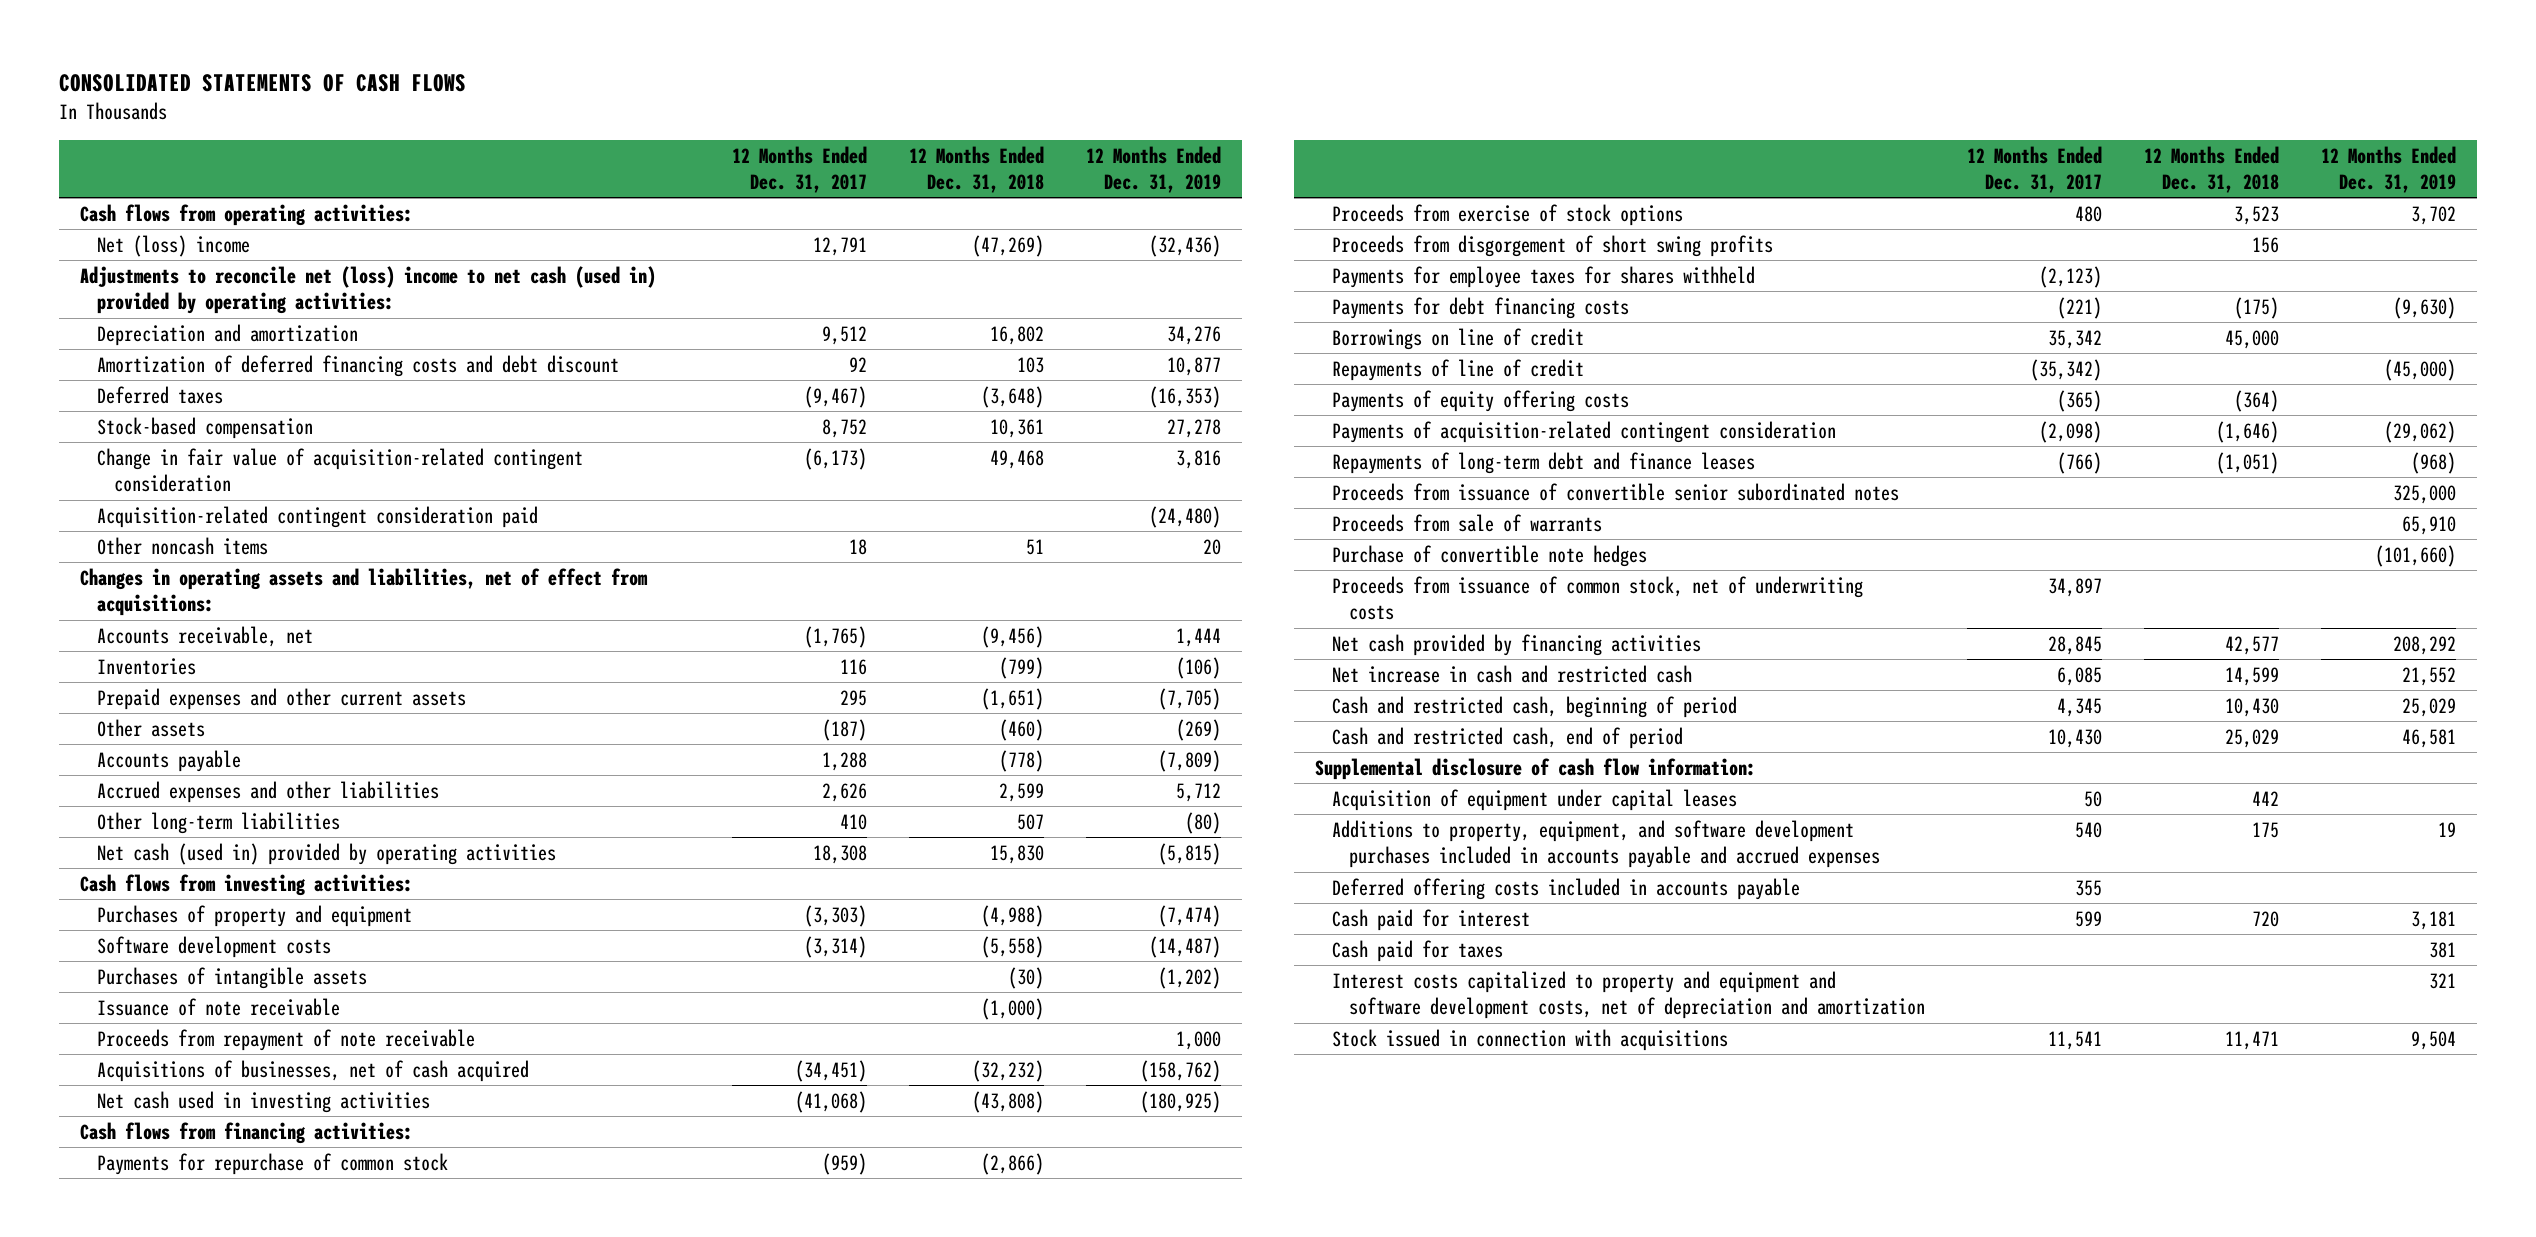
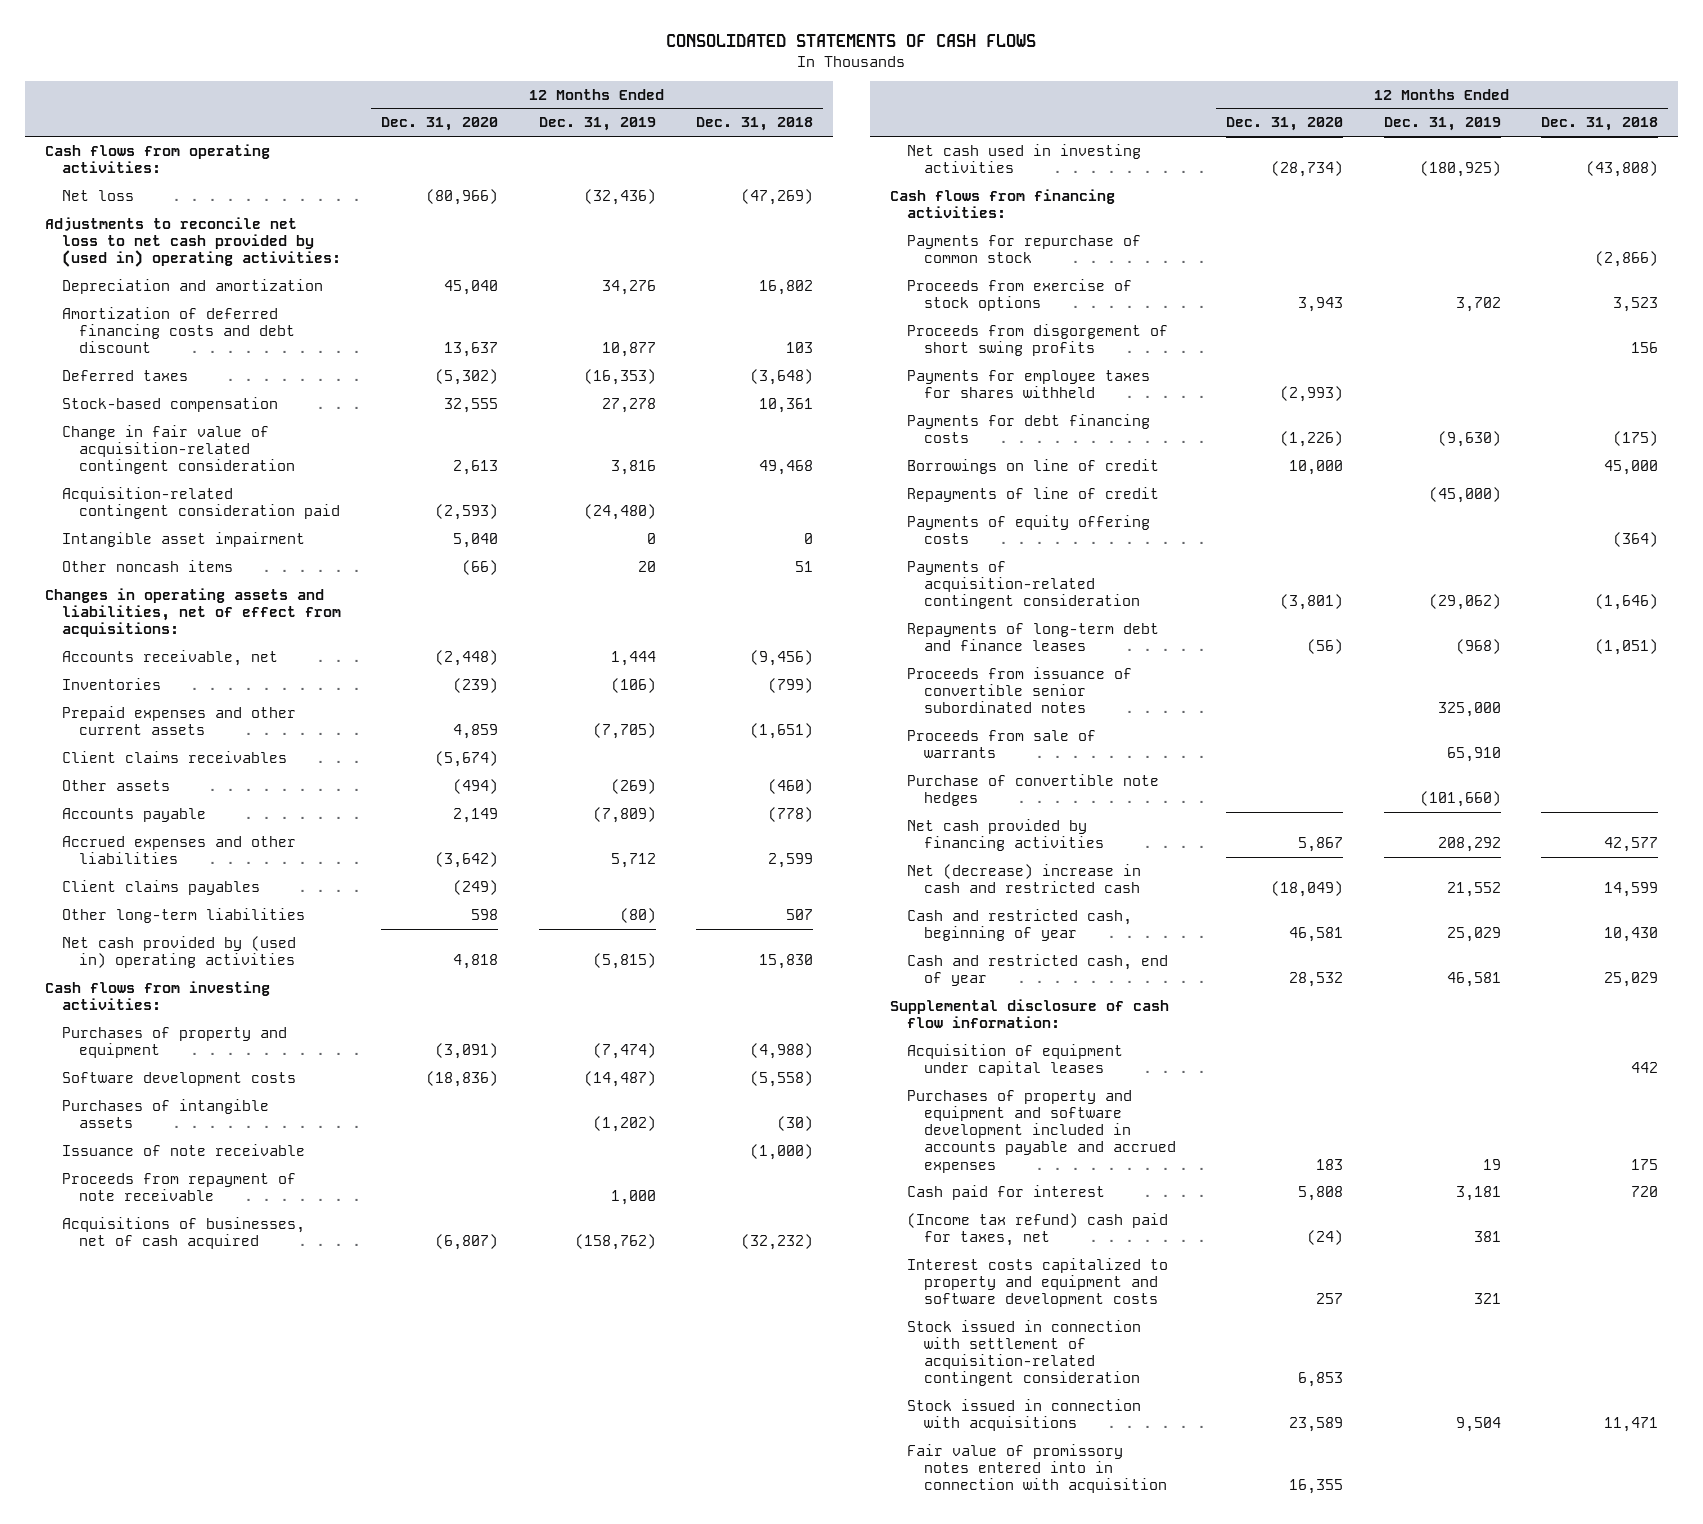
- | 12 Months Ended Dec. 31, 2017 | 12 Months Ended Dec. 31, 2018 | 12 Months Ended Dec. 31, 2019
+ | 12 Months Ended Dec. 31, 2020 | 12 Months Ended Dec. 31, 2019 | 12 Months Ended Dec. 31, 2018
- Net (loss) income | 12,791 | (47,269) | (32,436)
- Adjustments to reconcile net (loss) income to net cash (used in) provided by operating activities:
+ Net loss | (80,966) | (32,436) | (47,269)
+ Adjustments to reconcile net loss to net cash provided by (used in) operating activities:
+ Intangible asset impairment | 5,040 | 0 | 0
+ Client claims receivables | (5,674) | |
+ Client claims payables | (249) | |
- Net cash (used in) provided by operating activities | 18,308 | 15,830 | (5,815)
+ Net cash provided by (used in) operating activities | 4,818 | (5,815) | 15,830
- Proceeds from issuance of common stock, net of underwriting costs | 34,897 | |
- Net increase in cash and restricted cash | 6,085 | 14,599 | 21,552
- Cash and restricted cash, beginning of period | 4,345 | 10,430 | 25,029
- Cash and restricted cash, end of period | 10,430 | 25,029 | 46,581
+ Net (decrease) increase in cash and restricted cash | (18,049) | 21,552 | 14,599
+ Cash and restricted cash, beginning of year | 46,581 | 25,029 | 10,430
+ Cash and restricted cash, end of year | 28,532 | 46,581 | 25,029
- Additions to property, equipment, and software development purchases included in accounts payable and accrued expenses | 540 | 175 | 19
- Deferred offering costs included in accounts payable | 355 | |
+ Purchases of property and equipment and software development included in accounts payable and accrued expenses | 183 | 19 | 175
- Cash paid for taxes | | | 381
- Interest costs capitalized to property and equipment and software development costs, net of depreciation and amortization | | | 321
+ (Income tax refund) cash paid for taxes, net | (24) | 381 |
+ Interest costs capitalized to property and equipment and software development costs | 257 | 321 |
+ Stock issued in connection with settlement of acquisition-related contingent consideration | 6,853 | |
+ Fair value of promissory notes entered into in connection with acquisition | 16,355 | |

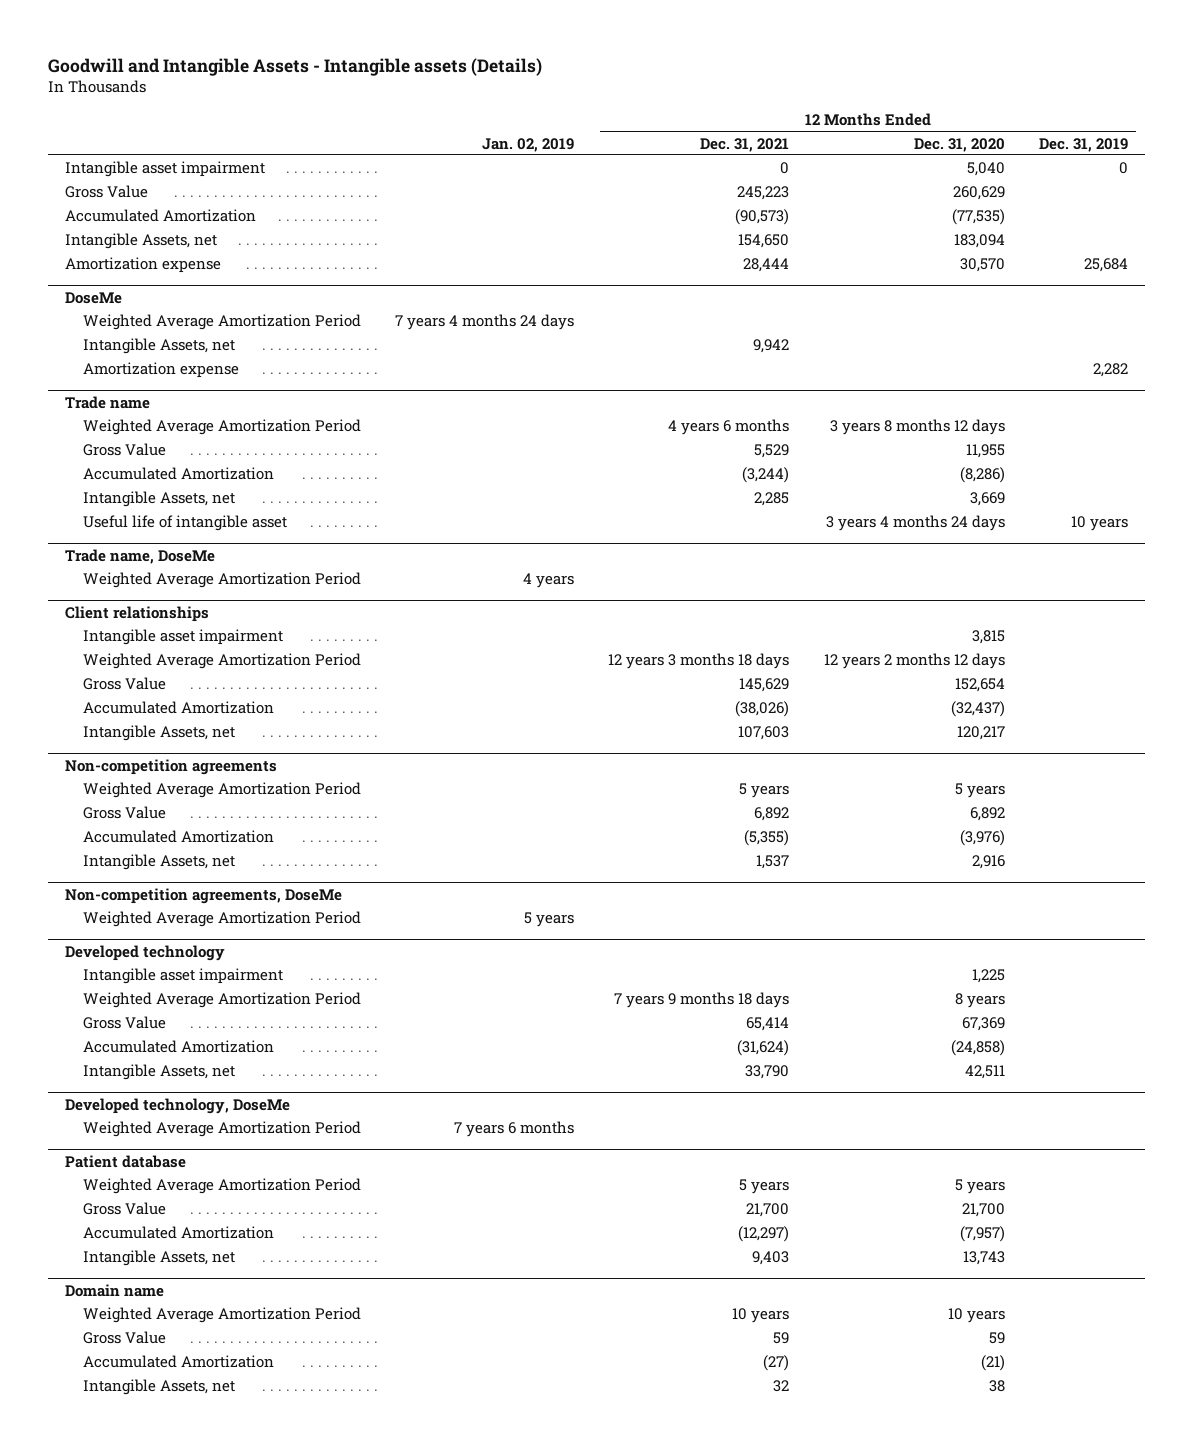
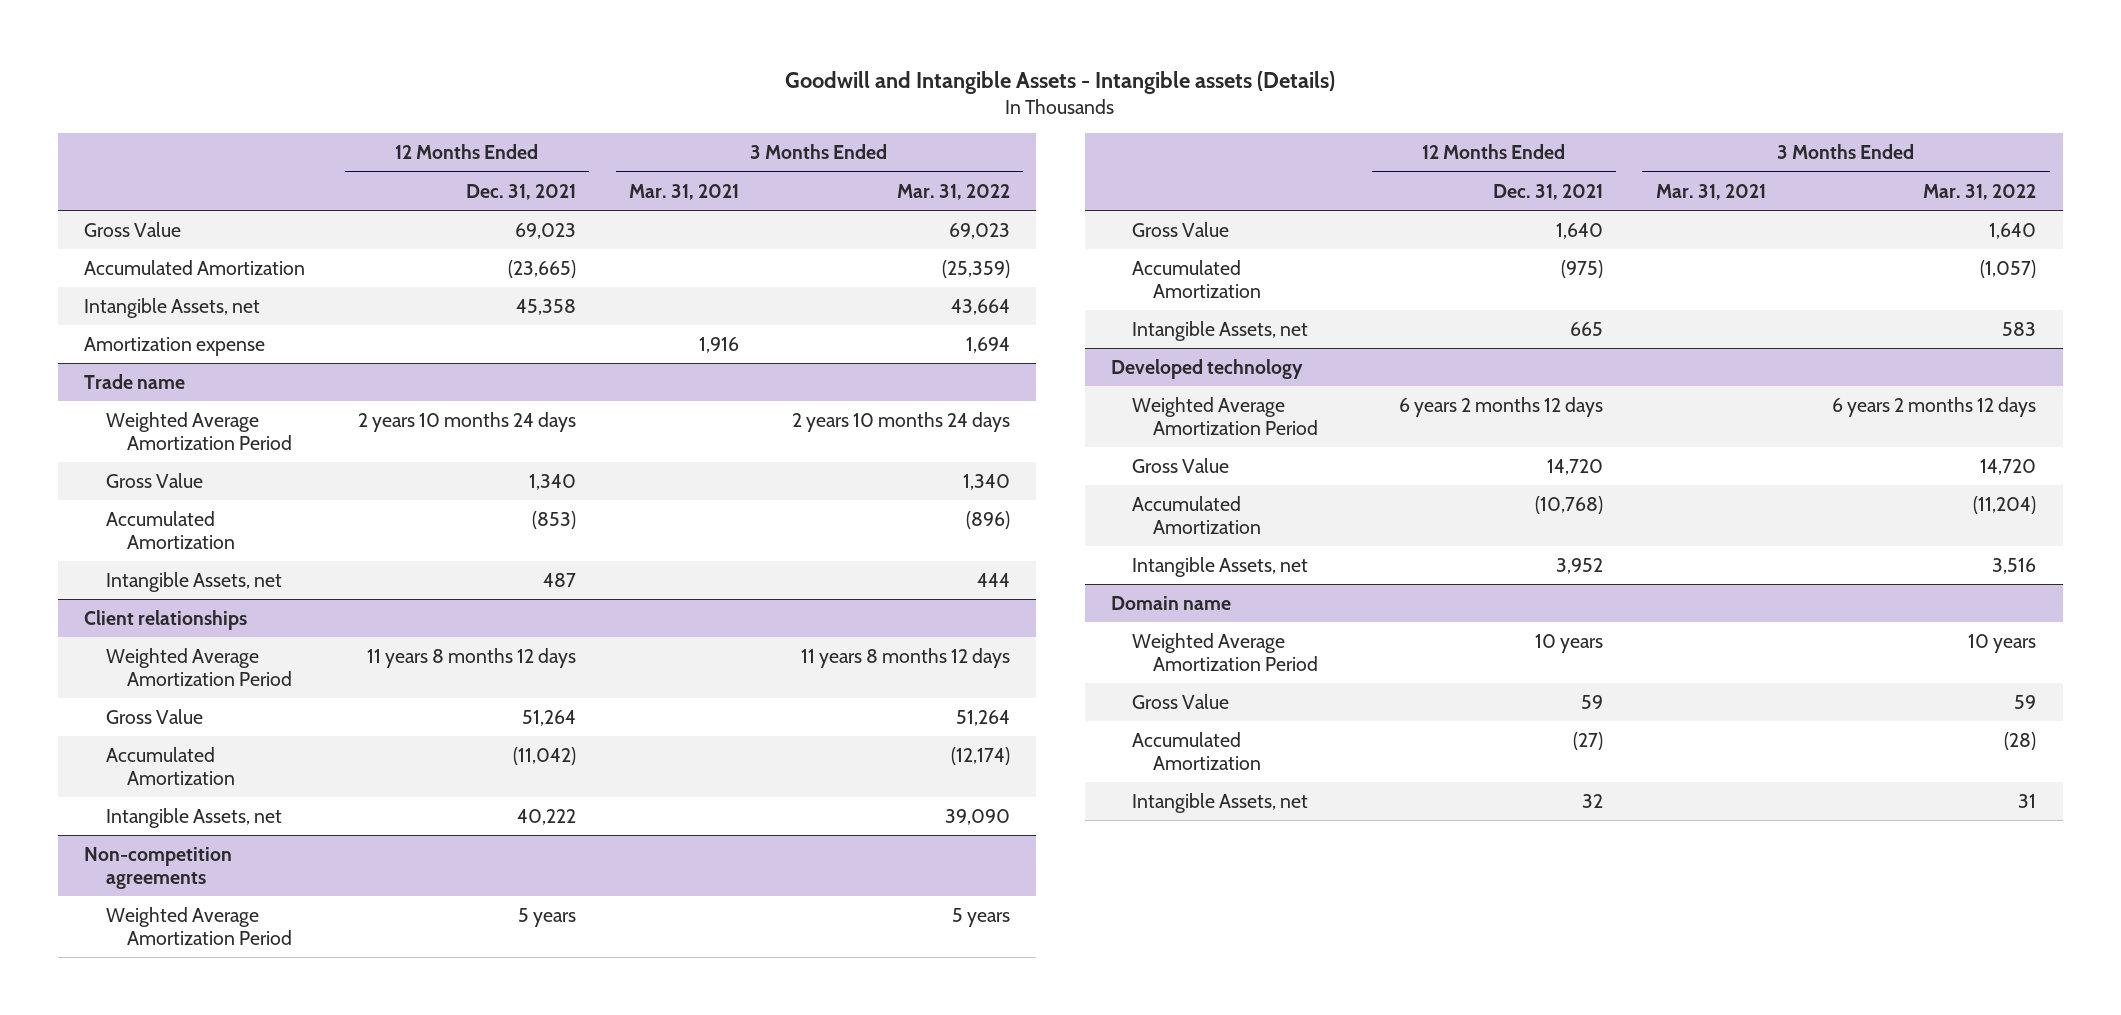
- | Jan. 02, 2019 | 12 Months Ended Dec. 31, 2021 | 12 Months Ended Dec. 31, 2020 | 12 Months Ended Dec. 31, 2019
+ | 12 Months Ended Dec. 31, 2021 | 3 Months Ended Mar. 31, 2021 | 3 Months Ended Mar. 31, 2022
- Intangible asset impairment | | 0 | 5,040 | 0
- Gross Value | | 245,223 | 260,629 |
- Accumulated Amortization | | (90,573) | (77,535) |
- Intangible Assets, net | | 154,650 | 183,094 |
- Amortization expense | | 28,444 | 30,570 | 25,684
- DoseMe
- Weighted Average Amortization Period | 7 years 4 months 24 days | | |
- Intangible Assets, net | | 9,942 | |
+ Gross Value | 69,023 | | 69,023
+ Accumulated Amortization | (23,665) | | (25,359)
+ Intangible Assets, net | 45,358 | | 43,664
@ Trade name
- Weighted Average Amortization Period | | 4 years 6 months | 3 years 8 months 12 days |
- Gross Value | | 5,529 | 11,955 |
- Accumulated Amortization | | (3,244) | (8,286) |
- Intangible Assets, net | | 2,285 | 3,669 |
- Useful life of intangible asset | | | 3 years 4 months 24 days | 10 years
- Trade name, DoseMe
- Weighted Average Amortization Period | 4 years | | |
@ Trade name
+ Weighted Average Amortization Period | 2 years 10 months 24 days | | 2 years 10 months 24 days
+ Gross Value | 1,340 | | 1,340
+ Accumulated Amortization | (853) | | (896)
+ Intangible Assets, net | 487 | | 444
@ Client relationships
- Intangible asset impairment | | | 3,815 |
- Weighted Average Amortization Period | | 12 years 3 months 18 days | 12 years 2 months 12 days |
- Gross Value | | 145,629 | 152,654 |
- Accumulated Amortization | | (38,026) | (32,437) |
- Intangible Assets, net | | 107,603 | 120,217 |
+ Weighted Average Amortization Period | 11 years 8 months 12 days | | 11 years 8 months 12 days
+ Gross Value | 51,264 | | 51,264
+ Accumulated Amortization | (11,042) | | (12,174)
+ Intangible Assets, net | 40,222 | | 39,090
@ Non-competition agreements
- Gross Value | | 6,892 | 6,892 |
- Accumulated Amortization | | (5,355) | (3,976) |
- Intangible Assets, net | | 1,537 | 2,916 |
- Non-competition agreements, DoseMe
- Weighted Average Amortization Period | 5 years | | |
@ Non-competition agreements
+ Gross Value | 1,640 | | 1,640
+ Accumulated Amortization | (975) | | (1,057)
+ Intangible Assets, net | 665 | | 583
@ Developed technology
- Intangible asset impairment | | | 1,225 |
- Weighted Average Amortization Period | | 7 years 9 months 18 days | 8 years |
- Gross Value | | 65,414 | 67,369 |
- Accumulated Amortization | | (31,624) | (24,858) |
- Intangible Assets, net | | 33,790 | 42,511 |
- Developed technology, DoseMe
- Weighted Average Amortization Period | 7 years 6 months | | |
- Patient database
- Weighted Average Amortization Period | | 5 years | 5 years |
- Gross Value | | 21,700 | 21,700 |
- Accumulated Amortization | | (12,297) | (7,957) |
- Intangible Assets, net | | 9,403 | 13,743 |
@ Developed technology
+ Weighted Average Amortization Period | 6 years 2 months 12 days | | 6 years 2 months 12 days
+ Gross Value | 14,720 | | 14,720
+ Accumulated Amortization | (10,768) | | (11,204)
+ Intangible Assets, net | 3,952 | | 3,516

